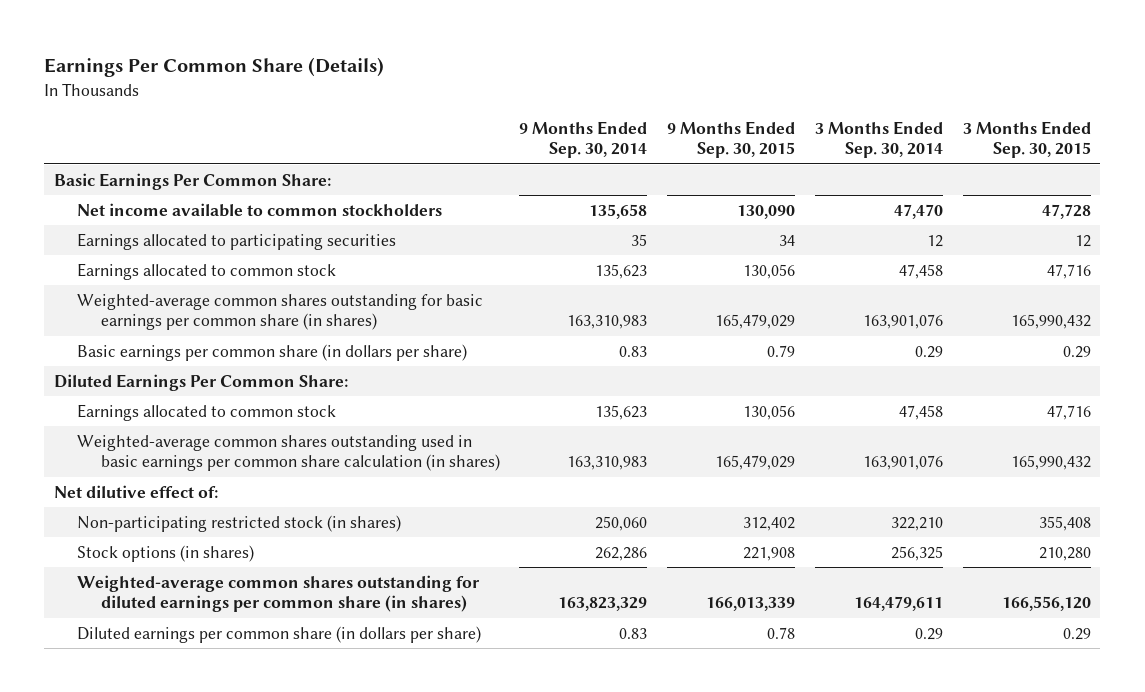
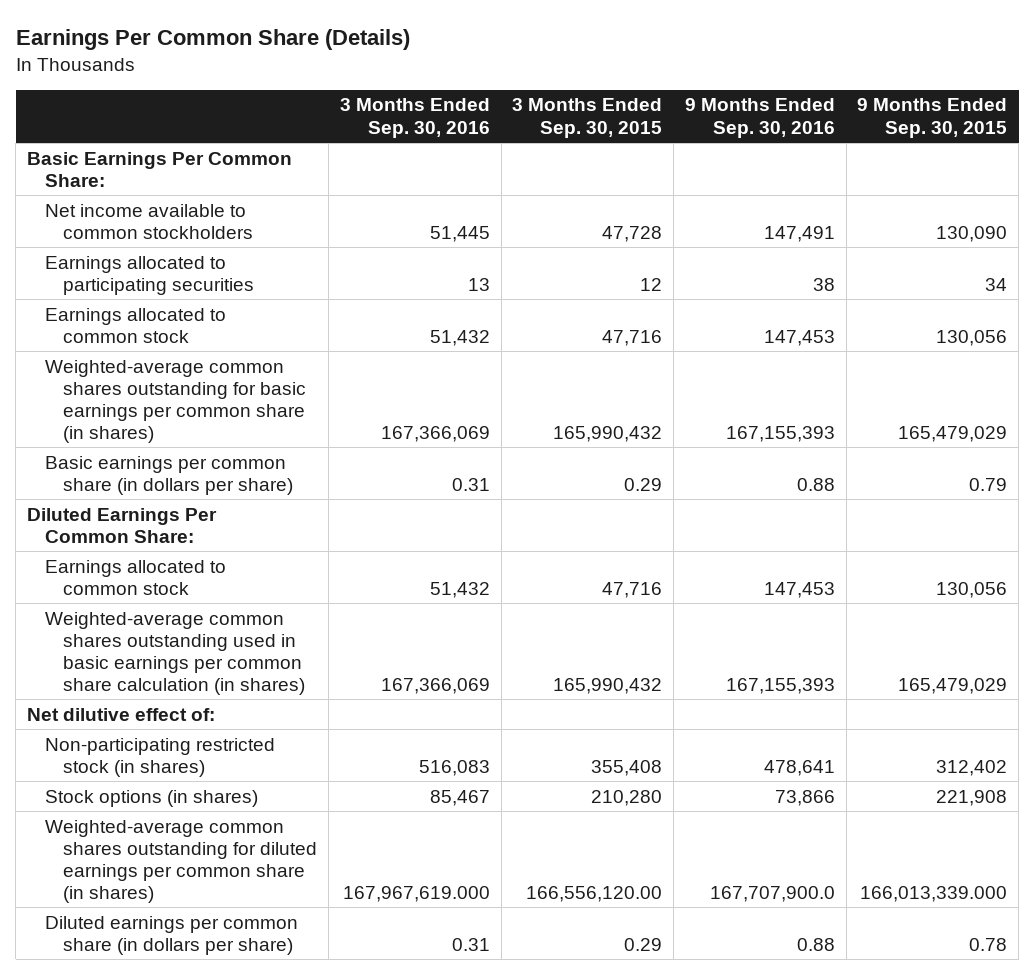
- | 9 Months Ended Sep. 30, 2014 | 9 Months Ended Sep. 30, 2015 | 3 Months Ended Sep. 30, 2014 | 3 Months Ended Sep. 30, 2015
+ | 3 Months Ended Sep. 30, 2016 | 3 Months Ended Sep. 30, 2015 | 9 Months Ended Sep. 30, 2016 | 9 Months Ended Sep. 30, 2015
- Weighted-average common shares outstanding for diluted earnings per common share (in shares) | 163,823,329 | 166,013,339 | 164,479,611 | 166,556,120
+ Weighted-average common shares outstanding for diluted earnings per common share (in shares) | 167,967,619.000 | 166,556,120.00 | 167,707,900.0 | 166,013,339.000

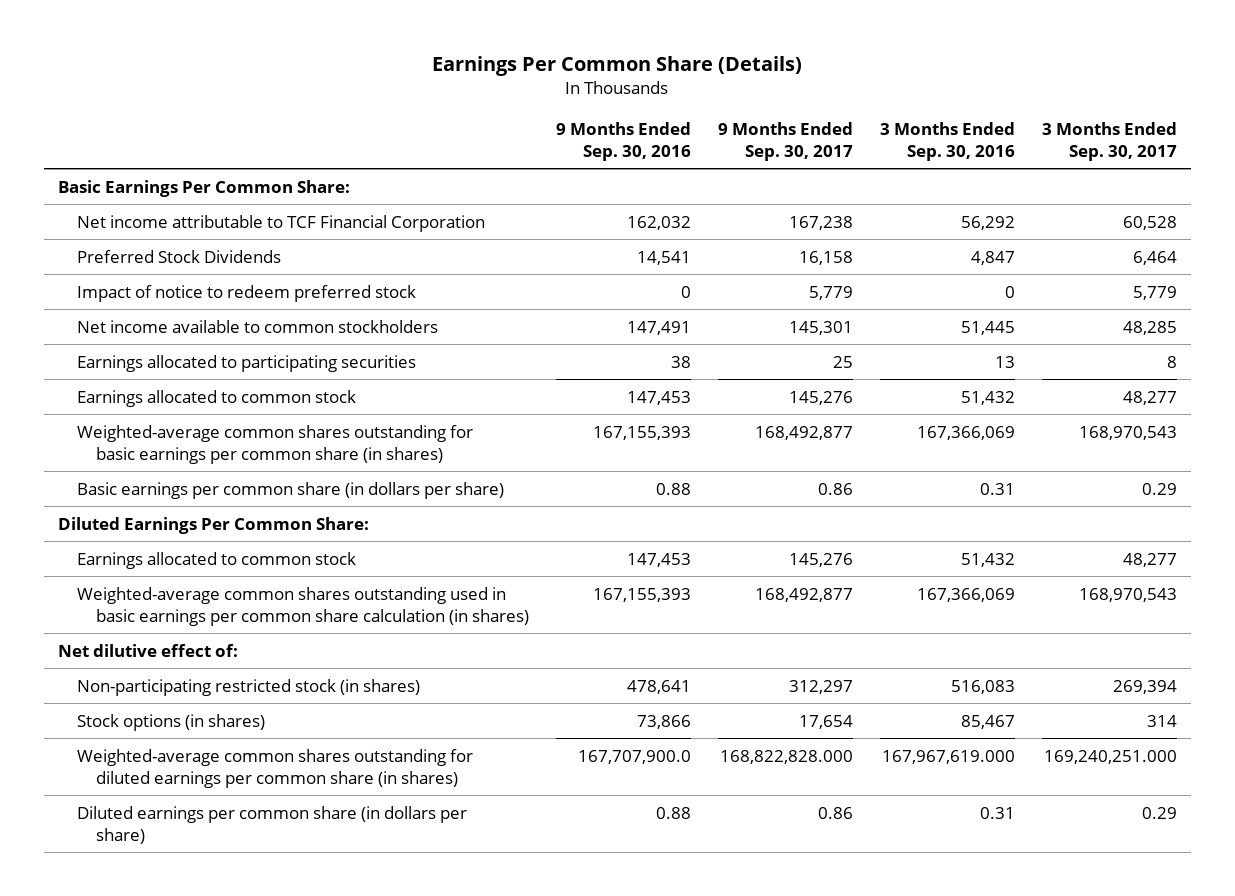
- | 3 Months Ended Sep. 30, 2016 | 3 Months Ended Sep. 30, 2015 | 9 Months Ended Sep. 30, 2016 | 9 Months Ended Sep. 30, 2015
+ | 9 Months Ended Sep. 30, 2016 | 9 Months Ended Sep. 30, 2017 | 3 Months Ended Sep. 30, 2016 | 3 Months Ended Sep. 30, 2017
+ Net income attributable to TCF Financial Corporation | 162,032 | 167,238 | 56,292 | 60,528
+ Preferred Stock Dividends | 14,541 | 16,158 | 4,847 | 6,464
+ Impact of notice to redeem preferred stock | 0 | 5,779 | 0 | 5,779

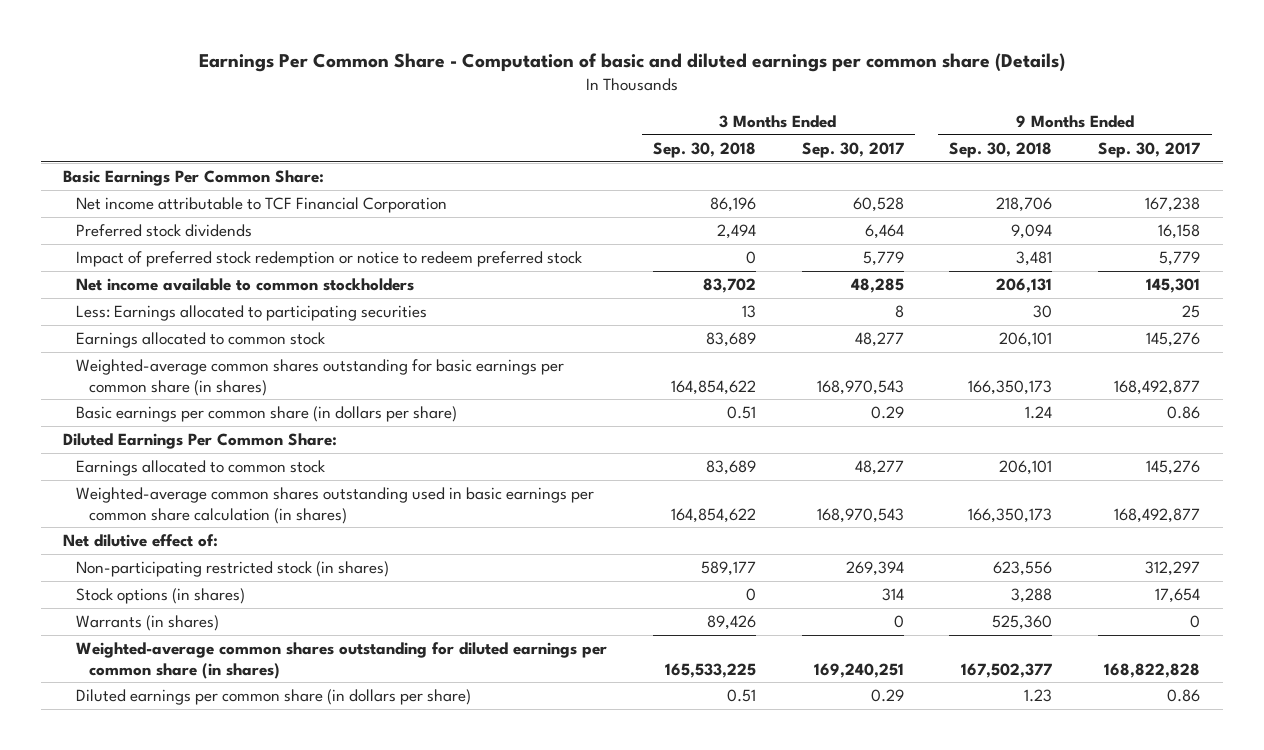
- Earnings Per Common Share (Details)
+ Earnings Per Common Share - Computation of basic and diluted earnings per common share (Details)
- | 9 Months Ended Sep. 30, 2016 | 9 Months Ended Sep. 30, 2017 | 3 Months Ended Sep. 30, 2016 | 3 Months Ended Sep. 30, 2017
+ | 3 Months Ended Sep. 30, 2018 | 3 Months Ended Sep. 30, 2017 | 9 Months Ended Sep. 30, 2018 | 9 Months Ended Sep. 30, 2017
- Preferred Stock Dividends | 14,541 | 16,158 | 4,847 | 6,464
- Impact of notice to redeem preferred stock | 0 | 5,779 | 0 | 5,779
+ Preferred stock dividends | 2,494 | 6,464 | 9,094 | 16,158
+ Impact of preferred stock redemption or notice to redeem preferred stock | 0 | 5,779 | 3,481 | 5,779
- Earnings allocated to participating securities | 38 | 25 | 13 | 8
+ Less: Earnings allocated to participating securities | 13 | 8 | 30 | 25
- Weighted-average common shares outstanding for diluted earnings per common share (in shares) | 167,707,900.0 | 168,822,828.000 | 167,967,619.000 | 169,240,251.000
+ Warrants (in shares) | 89,426 | 0 | 525,360 | 0
+ Weighted-average common shares outstanding for diluted earnings per common share (in shares) | 165,533,225 | 169,240,251 | 167,502,377 | 168,822,828

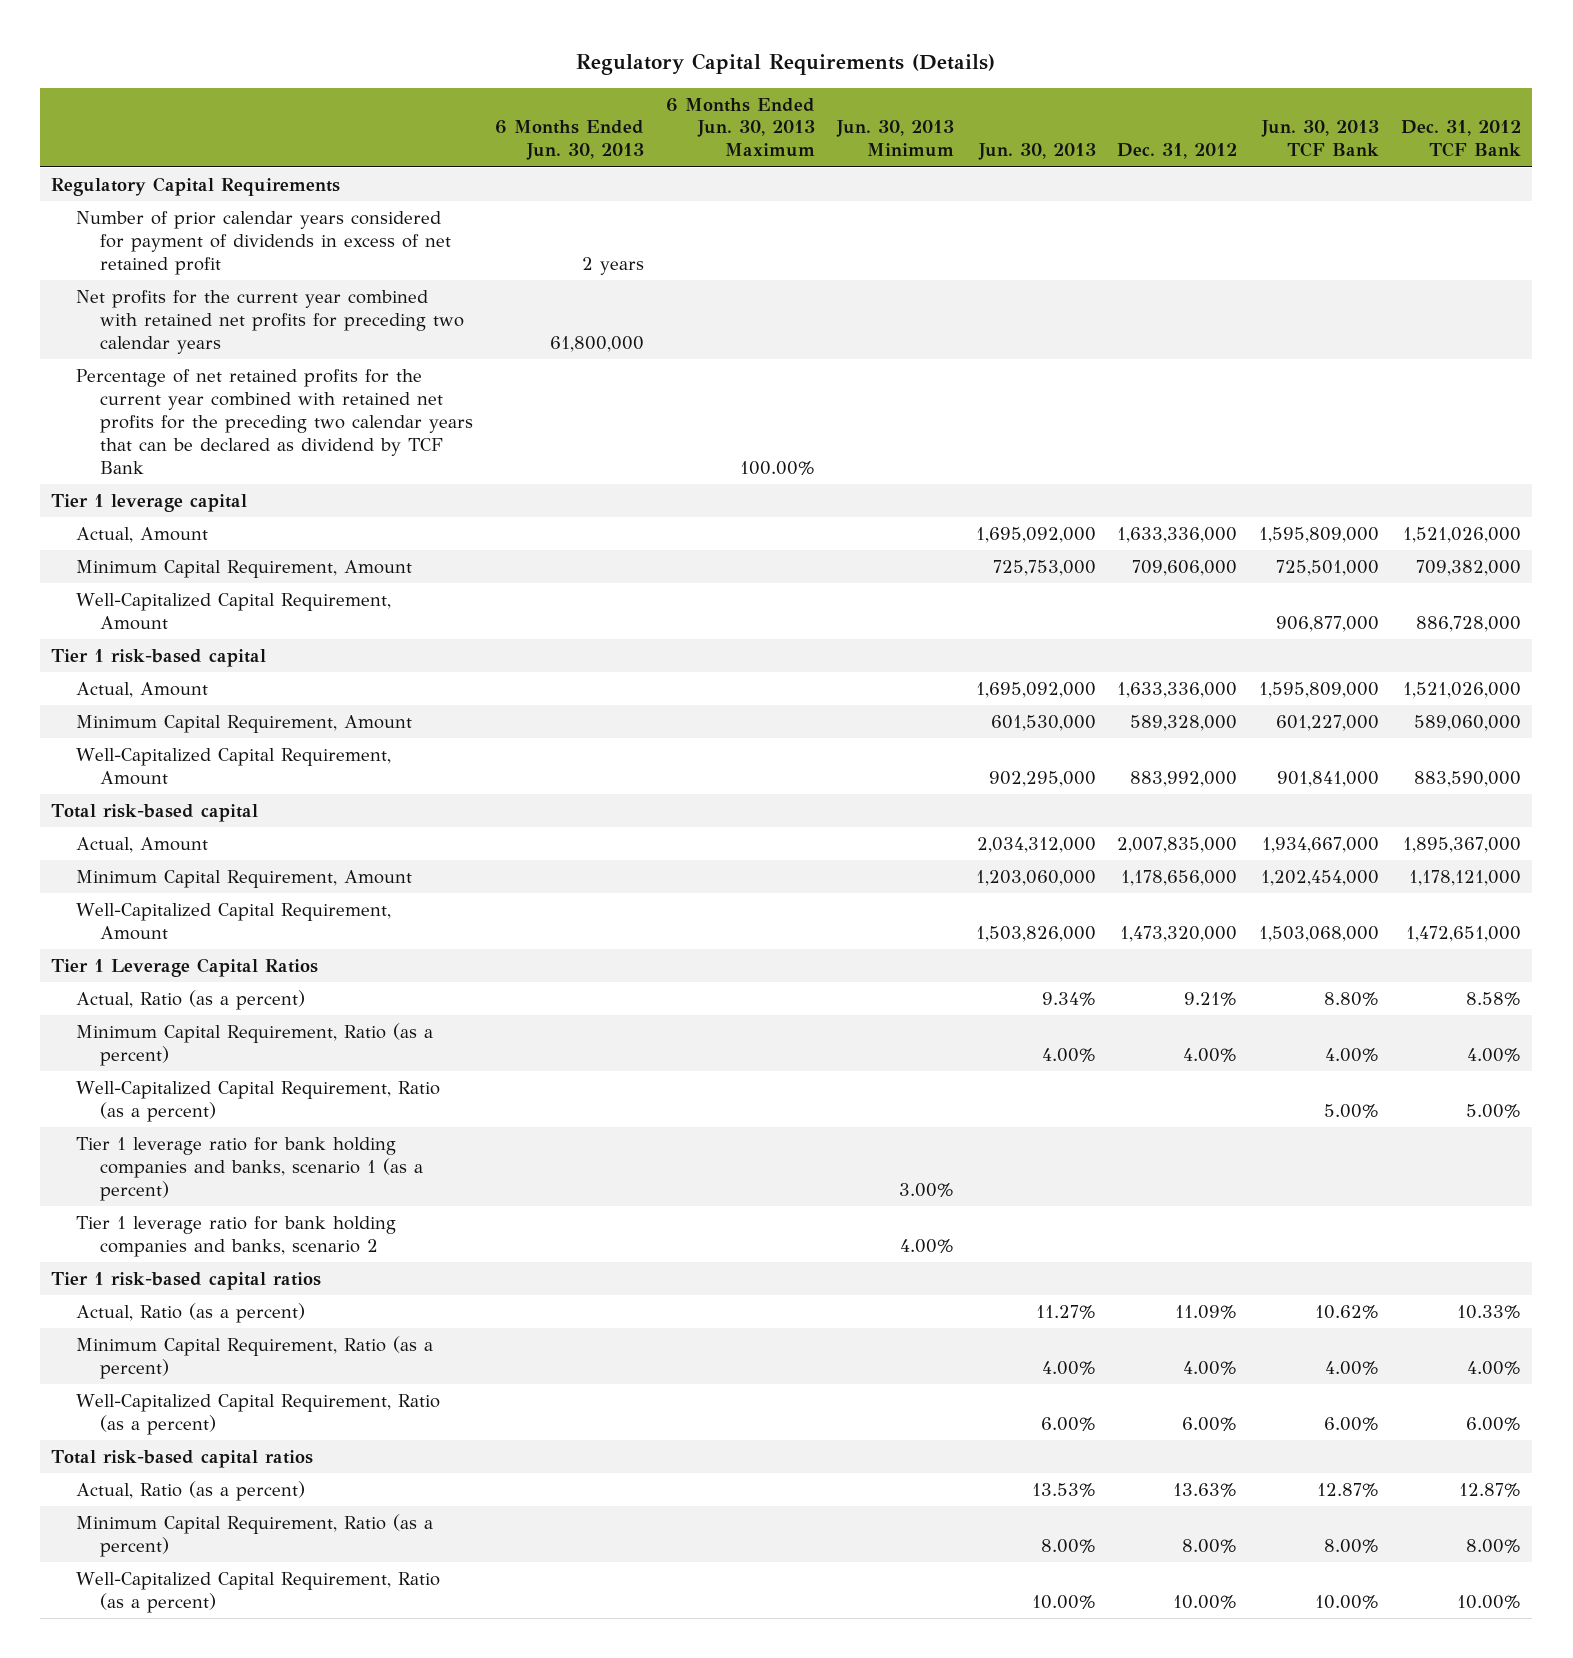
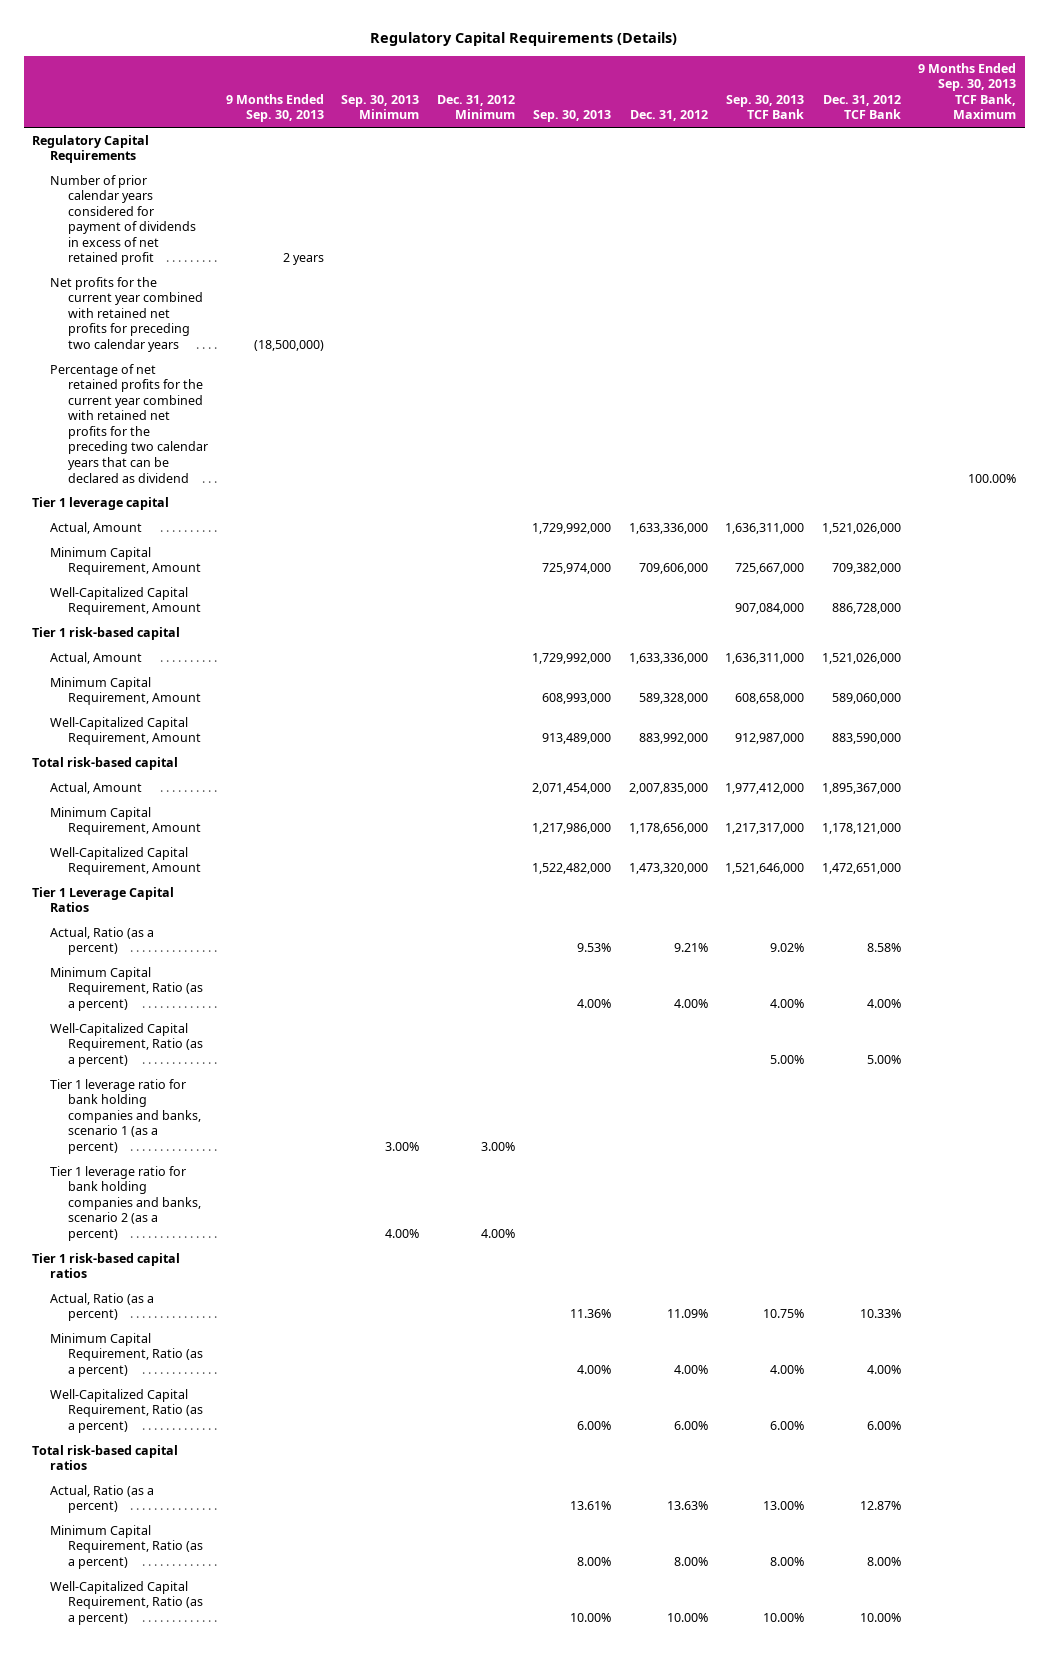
- | 6 Months Ended Jun. 30, 2013 | 6 Months Ended Jun. 30, 2013 Maximum | Jun. 30, 2013 Minimum | Jun. 30, 2013 | Dec. 31, 2012 | Jun. 30, 2013 TCF Bank | Dec. 31, 2012 TCF Bank
+ | 9 Months Ended Sep. 30, 2013 | Sep. 30, 2013 Minimum | Dec. 31, 2012 Minimum | Sep. 30, 2013 | Dec. 31, 2012 | Sep. 30, 2013 TCF Bank | Dec. 31, 2012 TCF Bank | 9 Months Ended Sep. 30, 2013 TCF Bank, Maximum
- Percentage of net retained profits for the current year combined with retained net profits for the preceding two calendar years that can be declared as dividend by TCF Bank | | 100.00% | | | | |
+ Percentage of net retained profits for the current year combined with retained net profits for the preceding two calendar years that can be declared as dividend | | | | | | | | 100.00%
- Tier 1 leverage ratio for bank holding companies and banks, scenario 2 | | | 4.00% | | | |
+ Tier 1 leverage ratio for bank holding companies and banks, scenario 2 (as a percent) | | 4.00% | 4.00% | | | | |

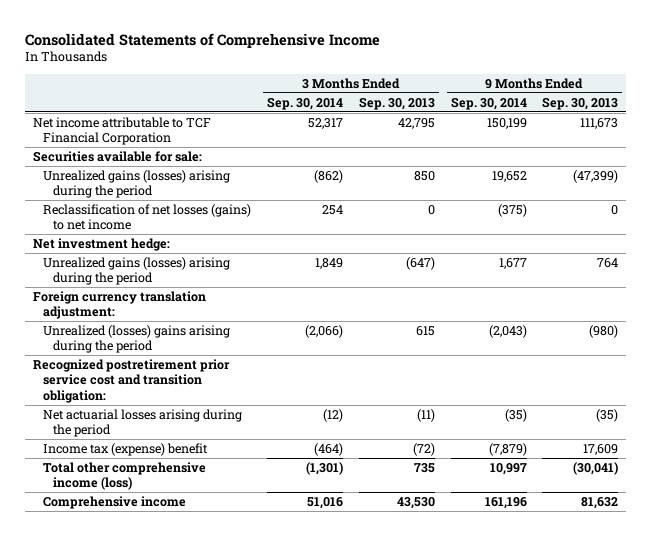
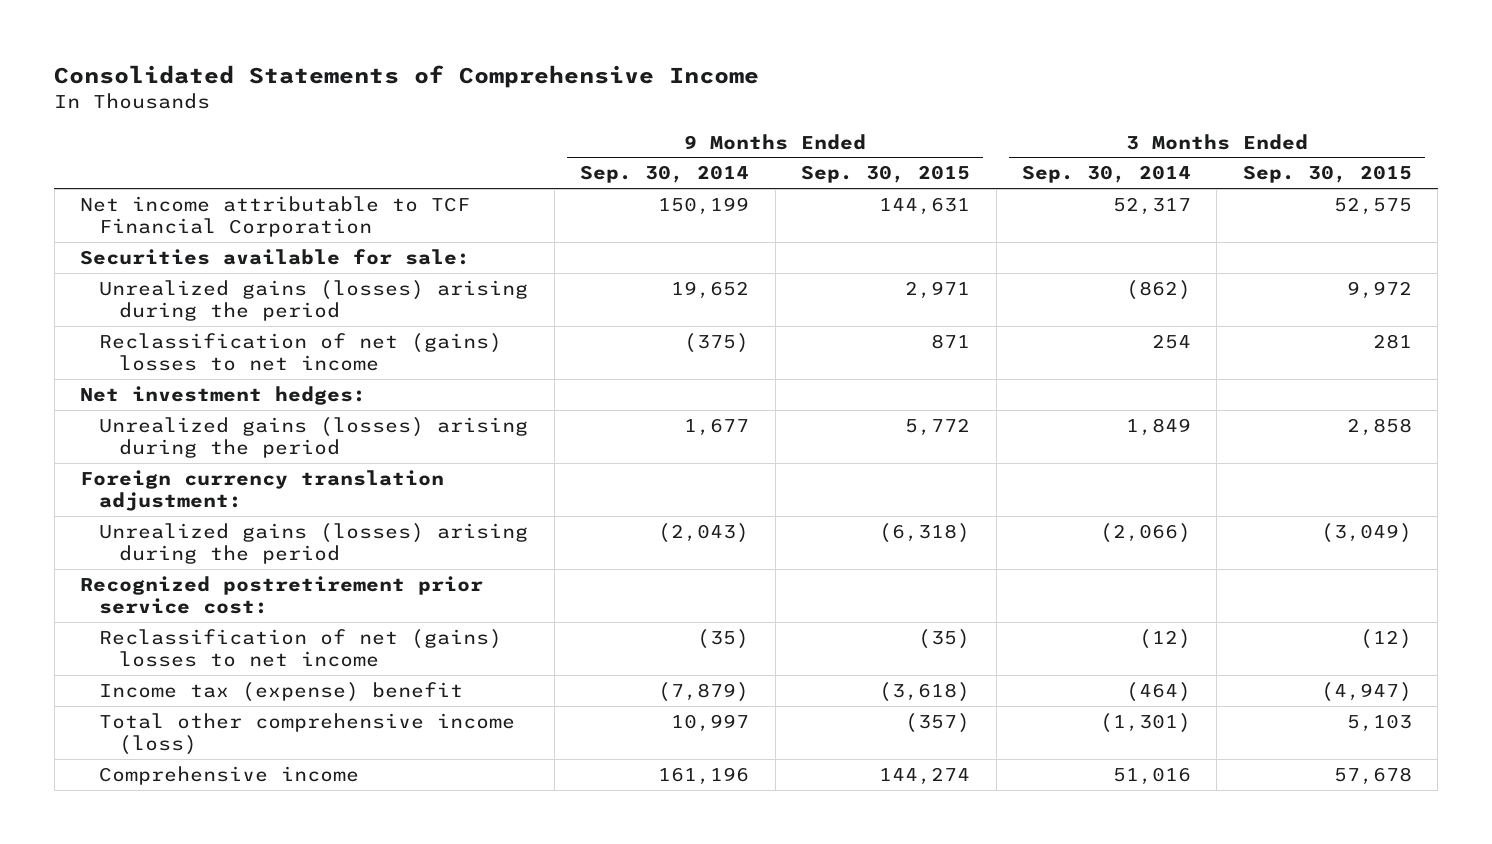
- | 3 Months Ended Sep. 30, 2014 | 3 Months Ended Sep. 30, 2013 | 9 Months Ended Sep. 30, 2014 | 9 Months Ended Sep. 30, 2013
+ | 9 Months Ended Sep. 30, 2014 | 9 Months Ended Sep. 30, 2015 | 3 Months Ended Sep. 30, 2014 | 3 Months Ended Sep. 30, 2015
- Reclassification of net losses (gains) to net income | 254 | 0 | (375) | 0
- Net investment hedge:
+ Reclassification of net (gains) losses to net income | (375) | 871 | 254 | 281
+ Net investment hedges:
- Unrealized (losses) gains arising during the period | (2,066) | 615 | (2,043) | (980)
- Recognized postretirement prior service cost and transition obligation:
- Net actuarial losses arising during the period | (12) | (11) | (35) | (35)
+ Unrealized gains (losses) arising during the period | (2,043) | (6,318) | (2,066) | (3,049)
+ Recognized postretirement prior service cost:
+ Reclassification of net (gains) losses to net income | (35) | (35) | (12) | (12)

